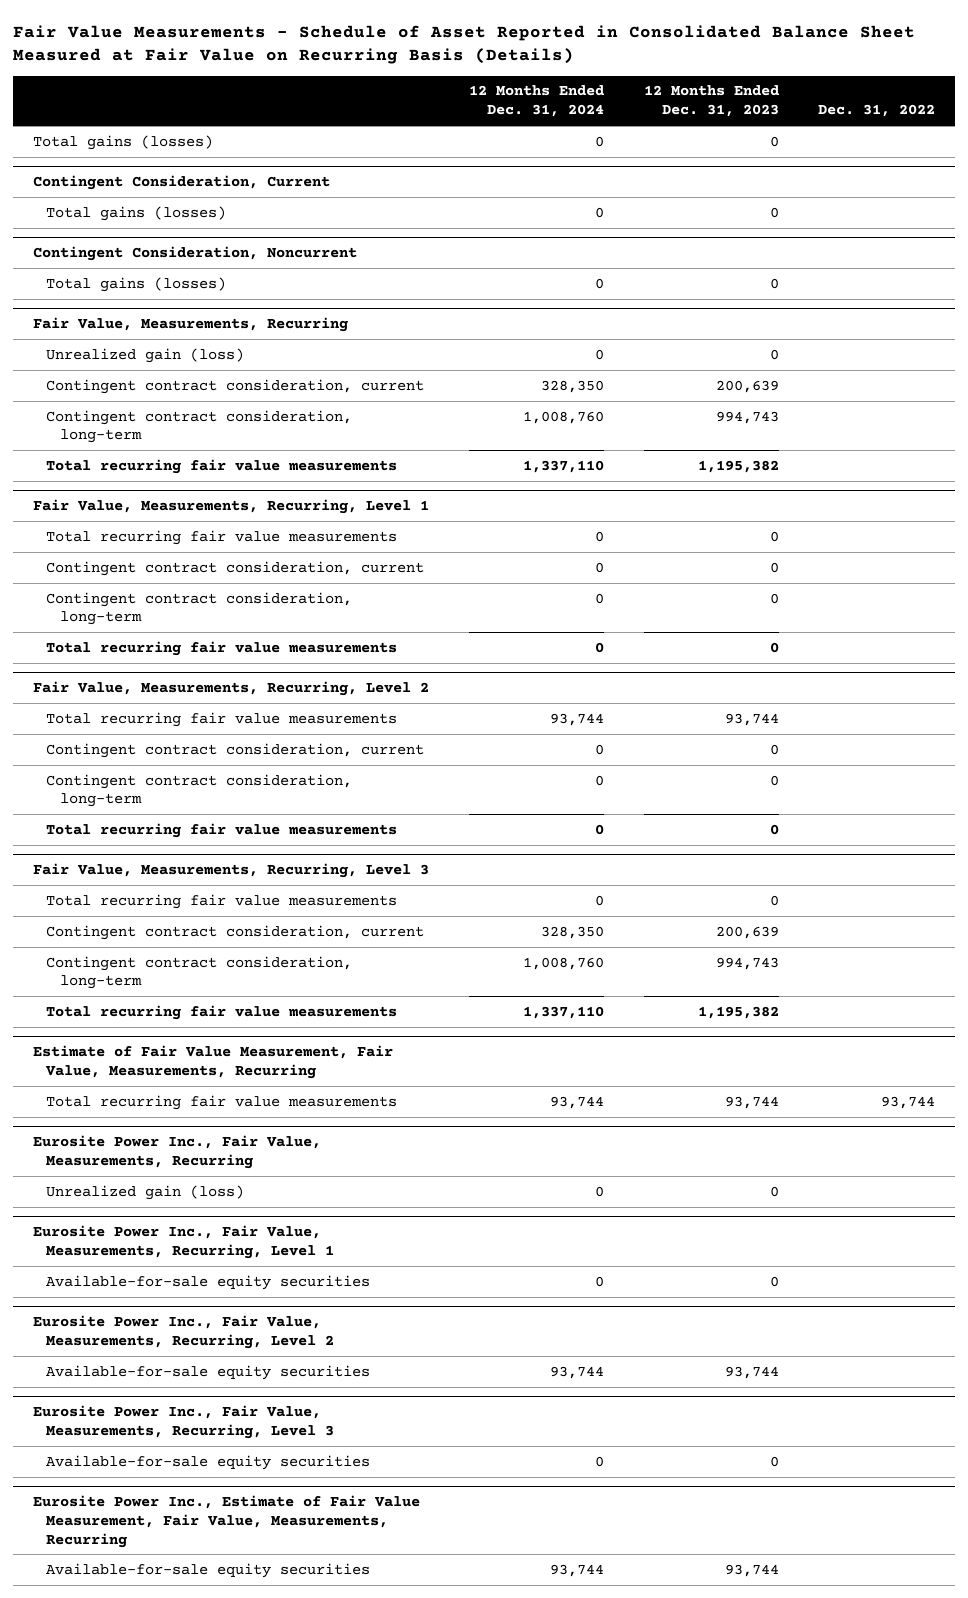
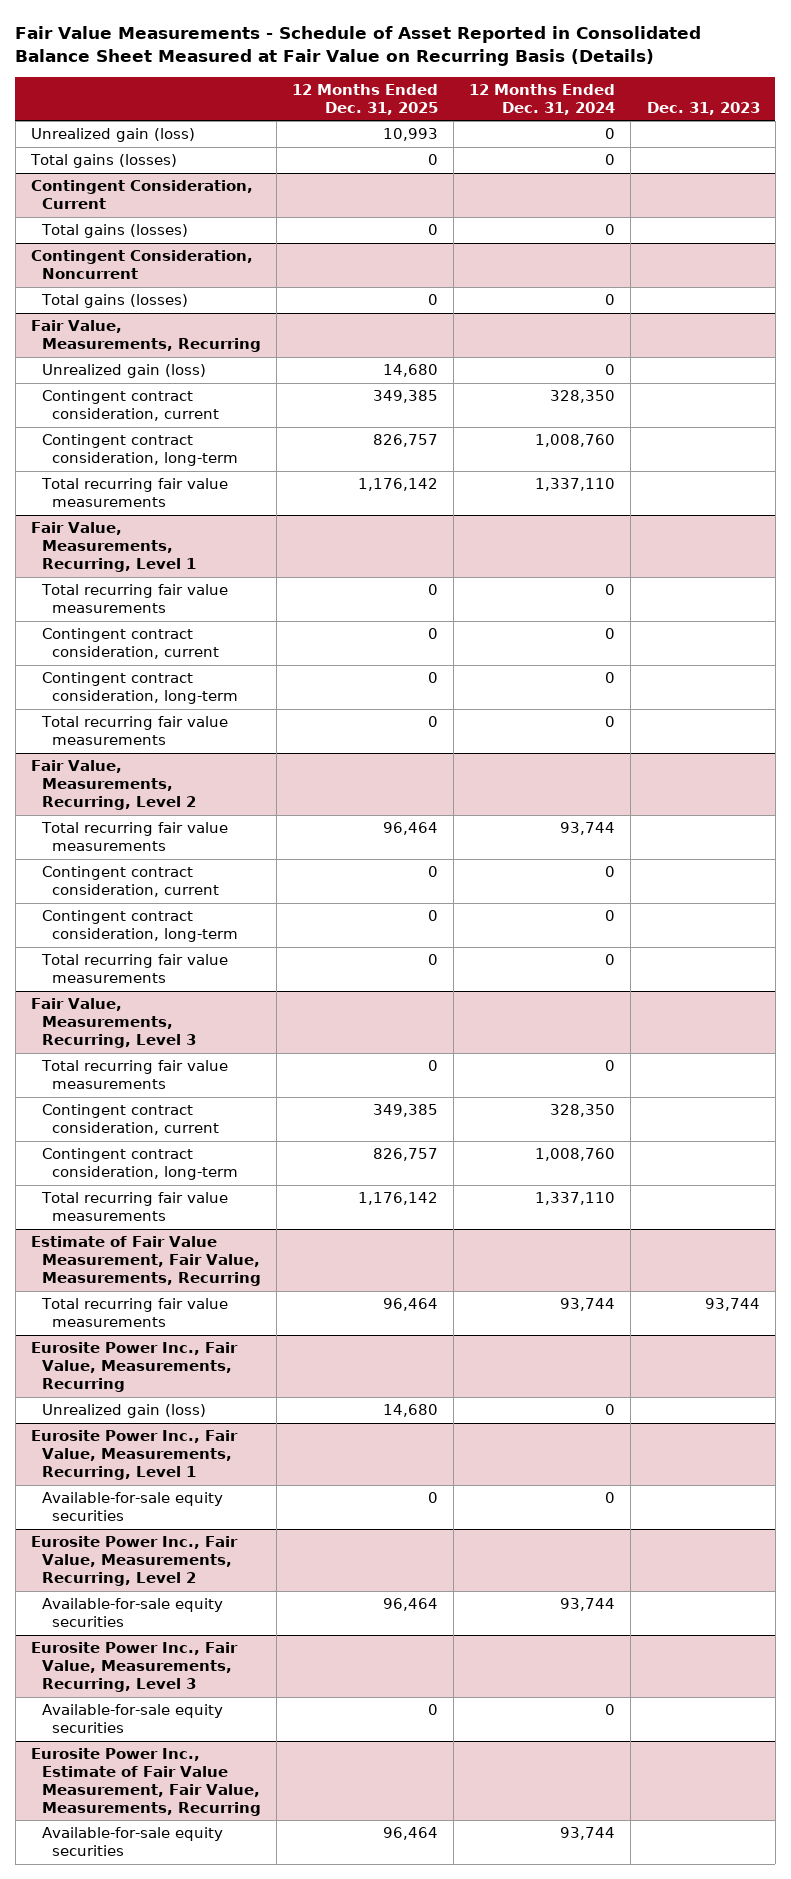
- | 12 Months Ended Dec. 31, 2024 | 12 Months Ended Dec. 31, 2023 | Dec. 31, 2022
+ | 12 Months Ended Dec. 31, 2025 | 12 Months Ended Dec. 31, 2024 | Dec. 31, 2023
+ Unrealized gain (loss) | 10,993 | 0 |

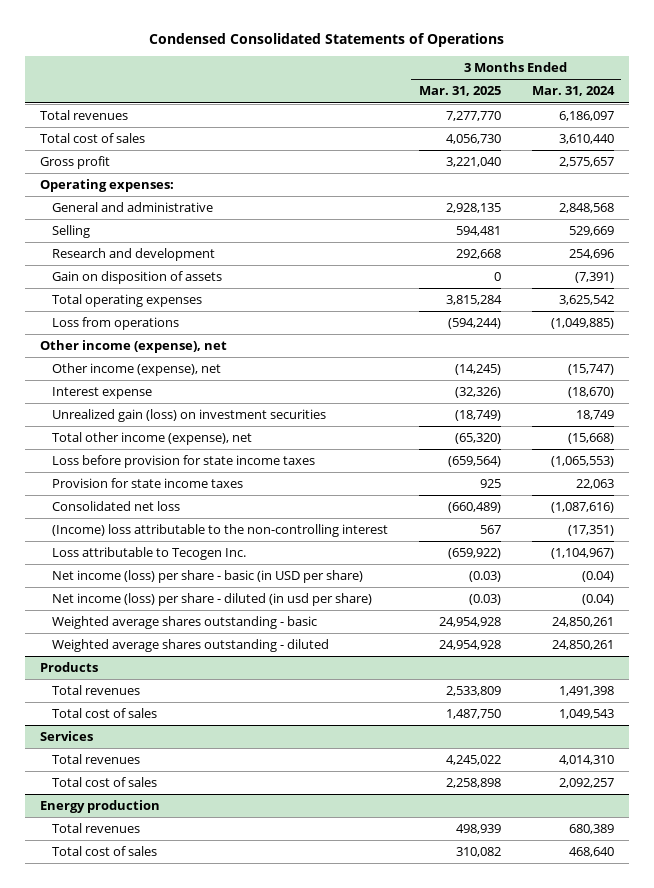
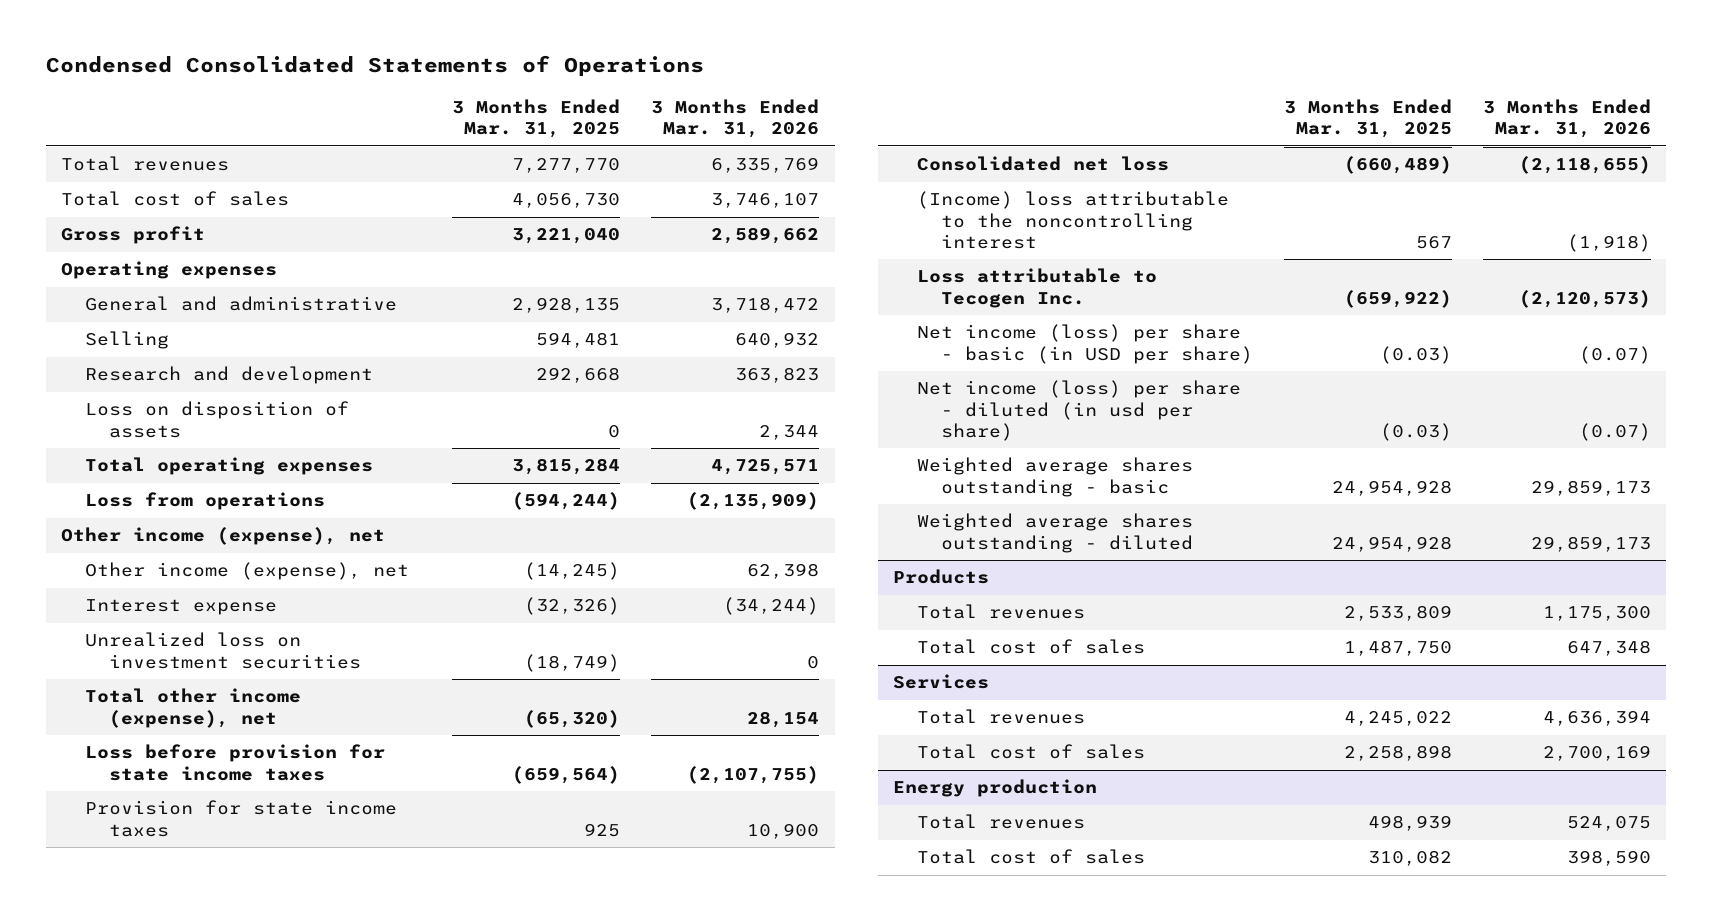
- | 3 Months Ended Mar. 31, 2025 | 3 Months Ended Mar. 31, 2024
+ | 3 Months Ended Mar. 31, 2025 | 3 Months Ended Mar. 31, 2026
- Operating expenses:
+ Operating expenses
- Gain on disposition of assets | 0 | (7,391)
+ Loss on disposition of assets | 0 | 2,344
- Unrealized gain (loss) on investment securities | (18,749) | 18,749
+ Unrealized loss on investment securities | (18,749) | 0
- (Income) loss attributable to the non-controlling interest | 567 | (17,351)
+ (Income) loss attributable to the noncontrolling interest | 567 | (1,918)

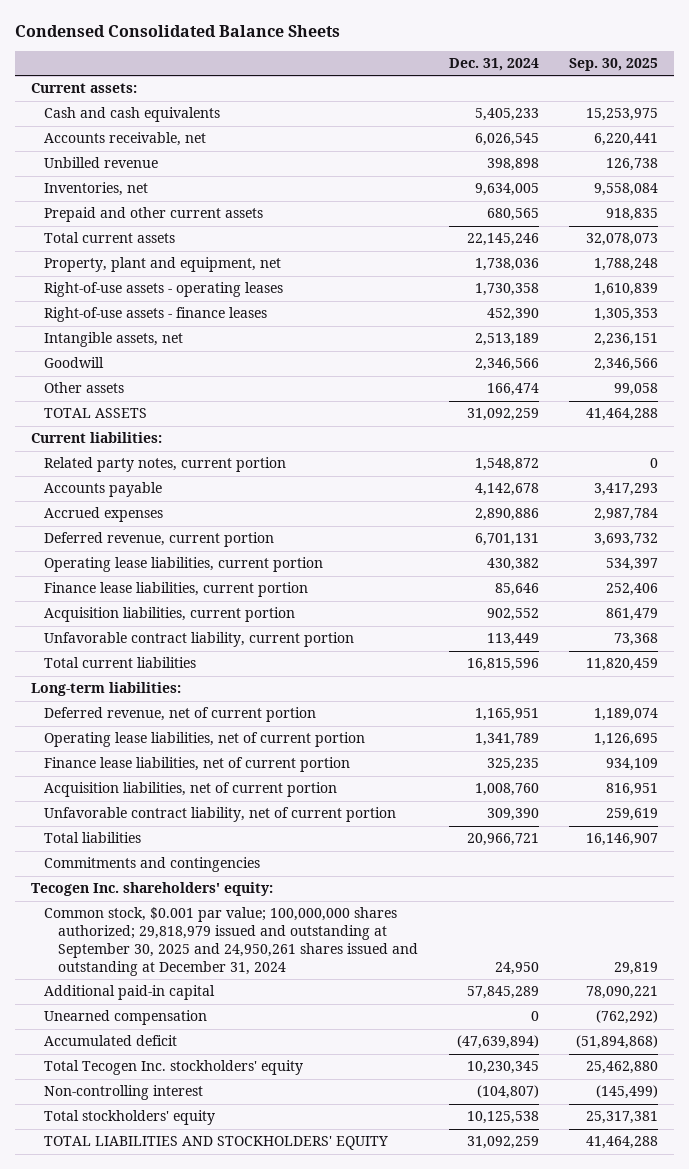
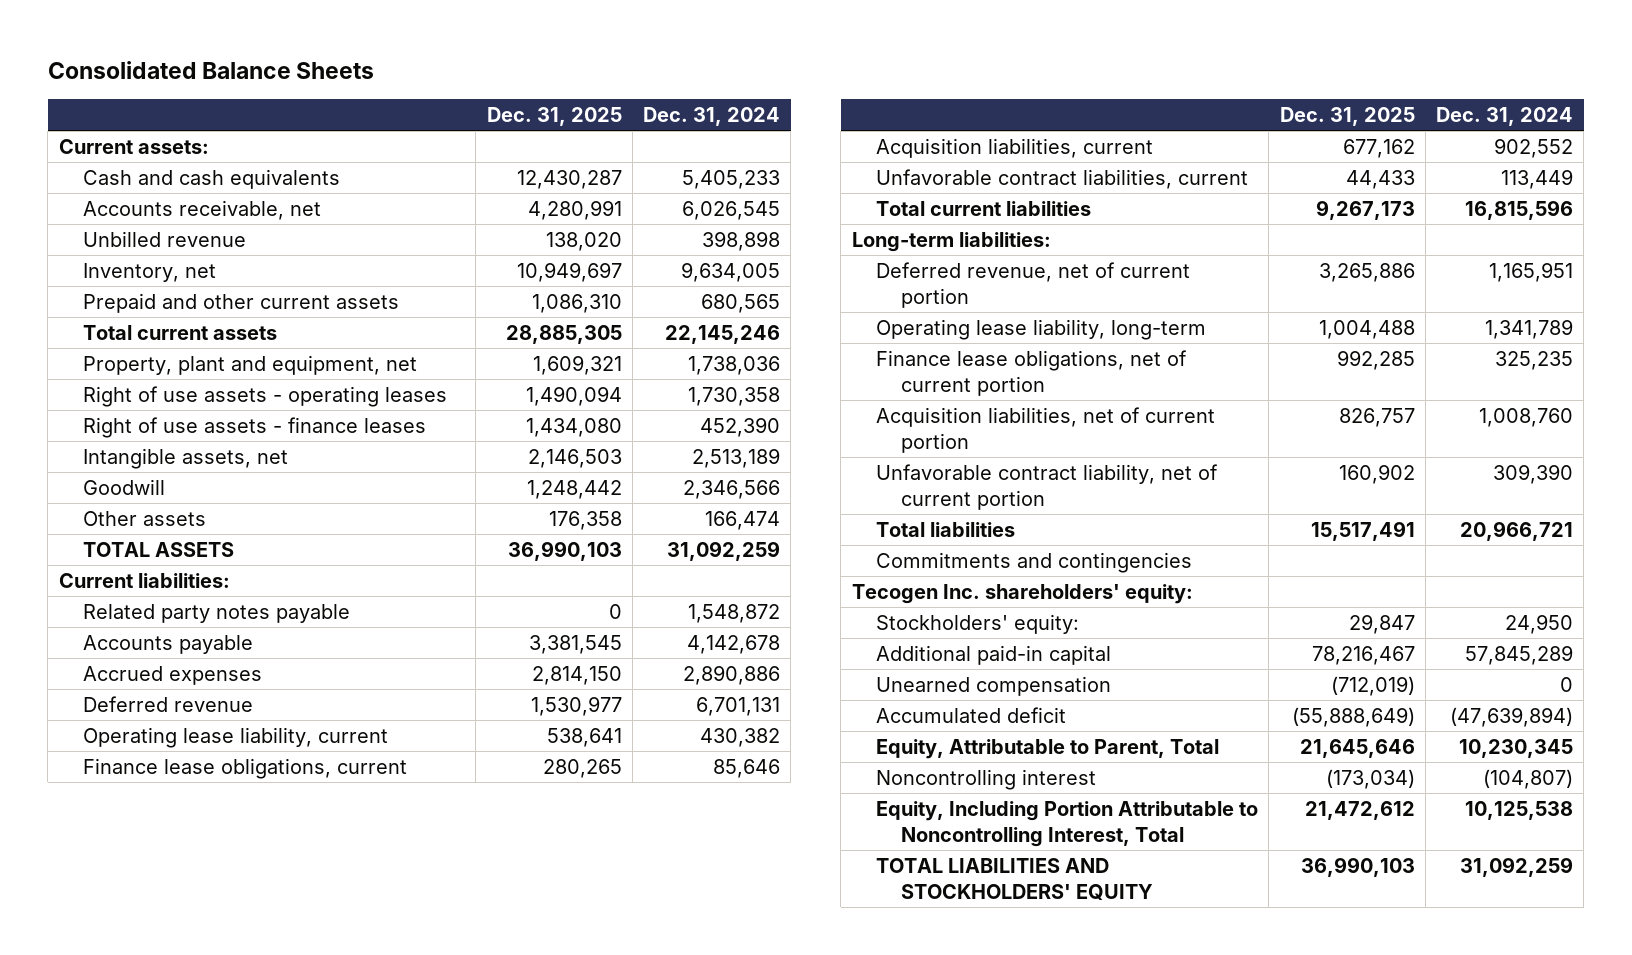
- Condensed Consolidated Balance Sheets
+ Consolidated Balance Sheets
- | Dec. 31, 2024 | Sep. 30, 2025
+ | Dec. 31, 2025 | Dec. 31, 2024
- Inventories, net | 9,634,005 | 9,558,084
+ Inventory, net | 10,949,697 | 9,634,005
- Right-of-use assets - operating leases | 1,730,358 | 1,610,839
- Right-of-use assets - finance leases | 452,390 | 1,305,353
+ Right of use assets - operating leases | 1,490,094 | 1,730,358
+ Right of use assets - finance leases | 1,434,080 | 452,390
- Related party notes, current portion | 1,548,872 | 0
+ Related party notes payable | 0 | 1,548,872
- Deferred revenue, current portion | 6,701,131 | 3,693,732
- Operating lease liabilities, current portion | 430,382 | 534,397
- Finance lease liabilities, current portion | 85,646 | 252,406
- Acquisition liabilities, current portion | 902,552 | 861,479
- Unfavorable contract liability, current portion | 113,449 | 73,368
+ Deferred revenue | 1,530,977 | 6,701,131
+ Operating lease liability, current | 538,641 | 430,382
+ Finance lease obligations, current | 280,265 | 85,646
+ Acquisition liabilities, current | 677,162 | 902,552
+ Unfavorable contract liabilities, current | 44,433 | 113,449
- Operating lease liabilities, net of current portion | 1,341,789 | 1,126,695
- Finance lease liabilities, net of current portion | 325,235 | 934,109
+ Operating lease liability, long-term | 1,004,488 | 1,341,789
+ Finance lease obligations, net of current portion | 992,285 | 325,235
- Common stock, $0.001 par value; 100,000,000 shares authorized; 29,818,979 issued and outstanding at September 30, 2025 and 24,950,261 shares issued and outstanding at December 31, 2024 | 24,950 | 29,819
+ Stockholders' equity: | 29,847 | 24,950
- Total Tecogen Inc. stockholders' equity | 10,230,345 | 25,462,880
- Non-controlling interest | (104,807) | (145,499)
- Total stockholders' equity | 10,125,538 | 25,317,381
+ Equity, Attributable to Parent, Total | 21,645,646 | 10,230,345
+ Noncontrolling interest | (173,034) | (104,807)
+ Equity, Including Portion Attributable to Noncontrolling Interest, Total | 21,472,612 | 10,125,538

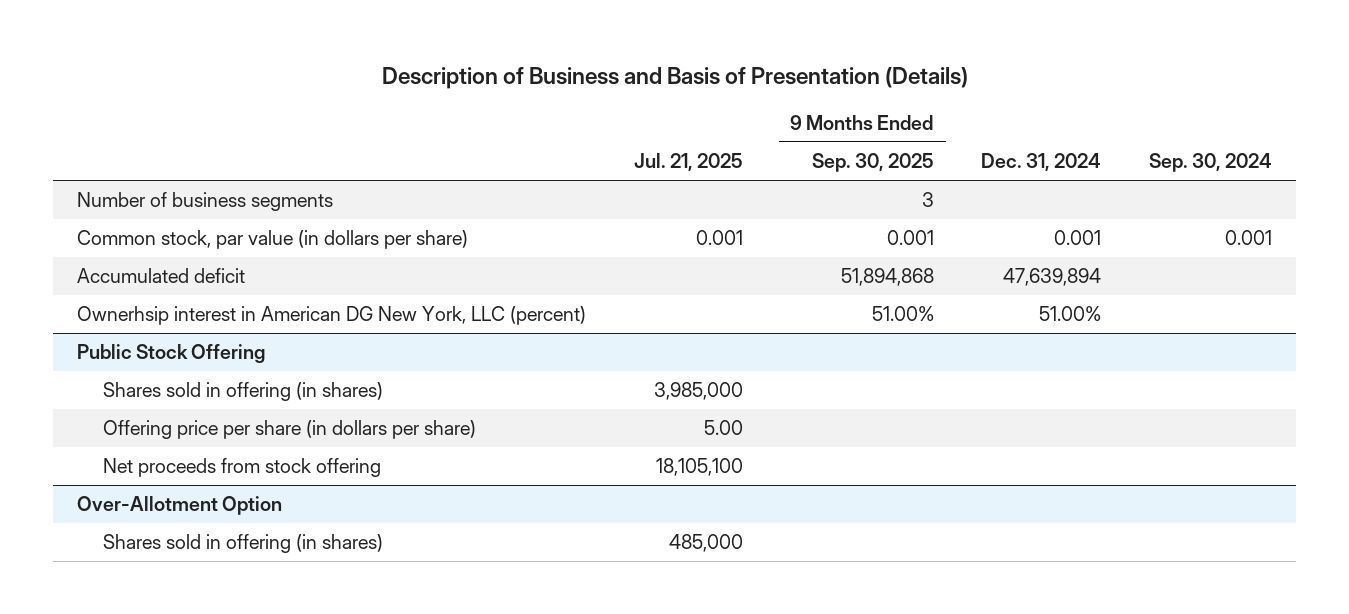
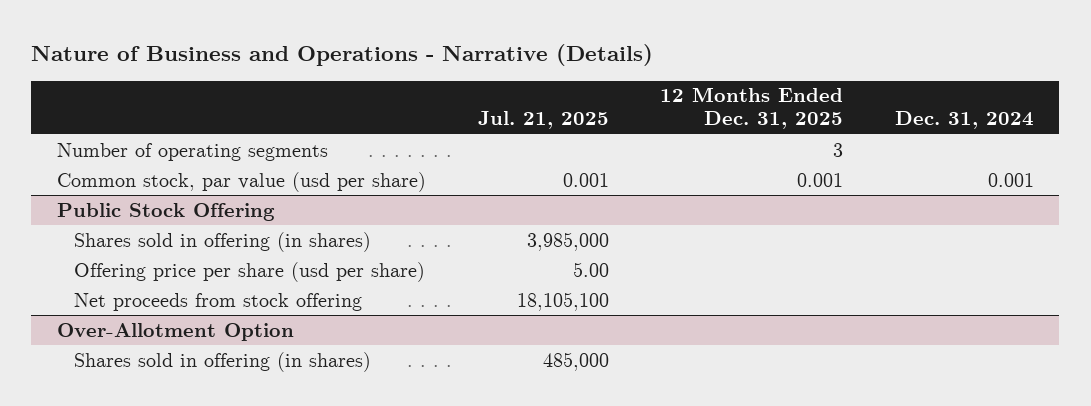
- Description of Business and Basis of Presentation (Details)
+ Nature of Business and Operations - Narrative (Details)
- | Jul. 21, 2025 | 9 Months Ended Sep. 30, 2025 | Dec. 31, 2024 | Sep. 30, 2024
+ | Jul. 21, 2025 | 12 Months Ended Dec. 31, 2025 | Dec. 31, 2024
- Number of business segments | | 3 | |
- Common stock, par value (in dollars per share) | 0.001 | 0.001 | 0.001 | 0.001
- Accumulated deficit | | 51,894,868 | 47,639,894 |
- Ownerhsip interest in American DG New York, LLC (percent) | | 51.00% | 51.00% |
+ Number of operating segments | | 3 |
+ Common stock, par value (usd per share) | 0.001 | 0.001 | 0.001
@ Public Stock Offering
- Offering price per share (in dollars per share) | 5.00 | | |
+ Offering price per share (usd per share) | 5.00 | |

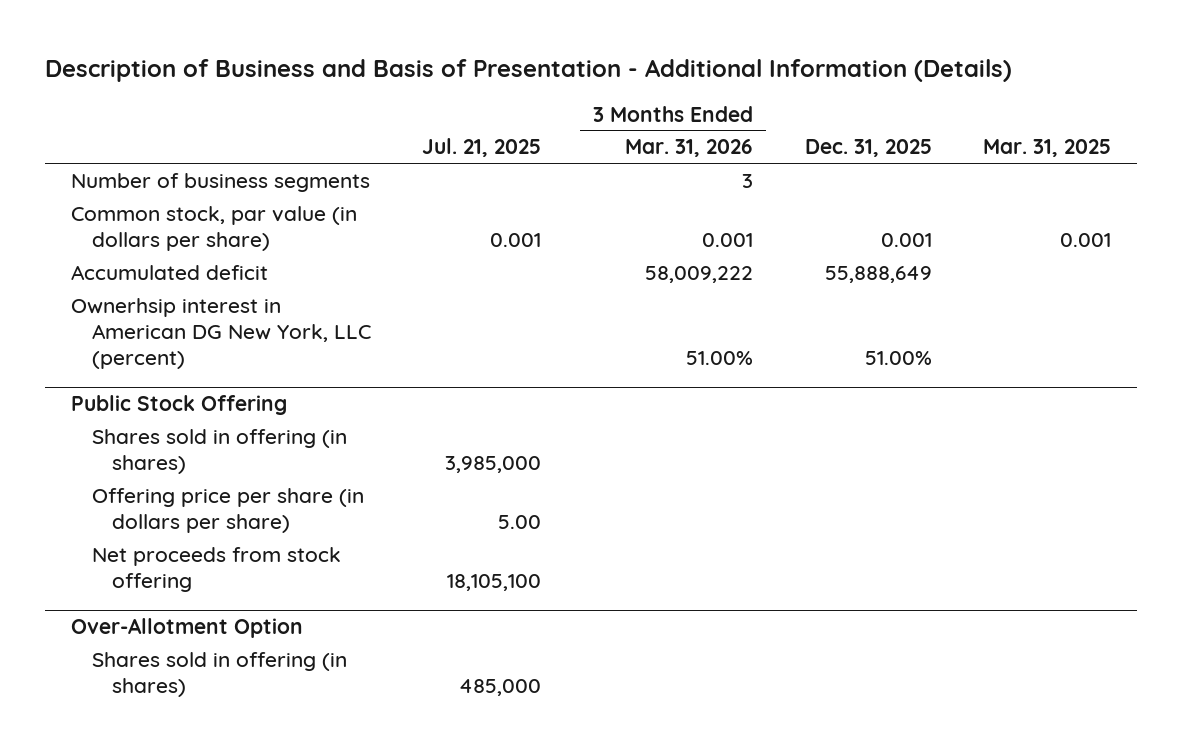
- Nature of Business and Operations - Narrative (Details)
+ Description of Business and Basis of Presentation - Additional Information (Details)
- | Jul. 21, 2025 | 12 Months Ended Dec. 31, 2025 | Dec. 31, 2024
+ | Jul. 21, 2025 | 3 Months Ended Mar. 31, 2026 | Dec. 31, 2025 | Mar. 31, 2025
- Number of operating segments | | 3 |
- Common stock, par value (usd per share) | 0.001 | 0.001 | 0.001
+ Number of business segments | | 3 | |
+ Common stock, par value (in dollars per share) | 0.001 | 0.001 | 0.001 | 0.001
+ Accumulated deficit | | 58,009,222 | 55,888,649 |
+ Ownerhsip interest in American DG New York, LLC (percent) | | 51.00% | 51.00% |
@ Public Stock Offering
- Offering price per share (usd per share) | 5.00 | |
+ Offering price per share (in dollars per share) | 5.00 | | |

